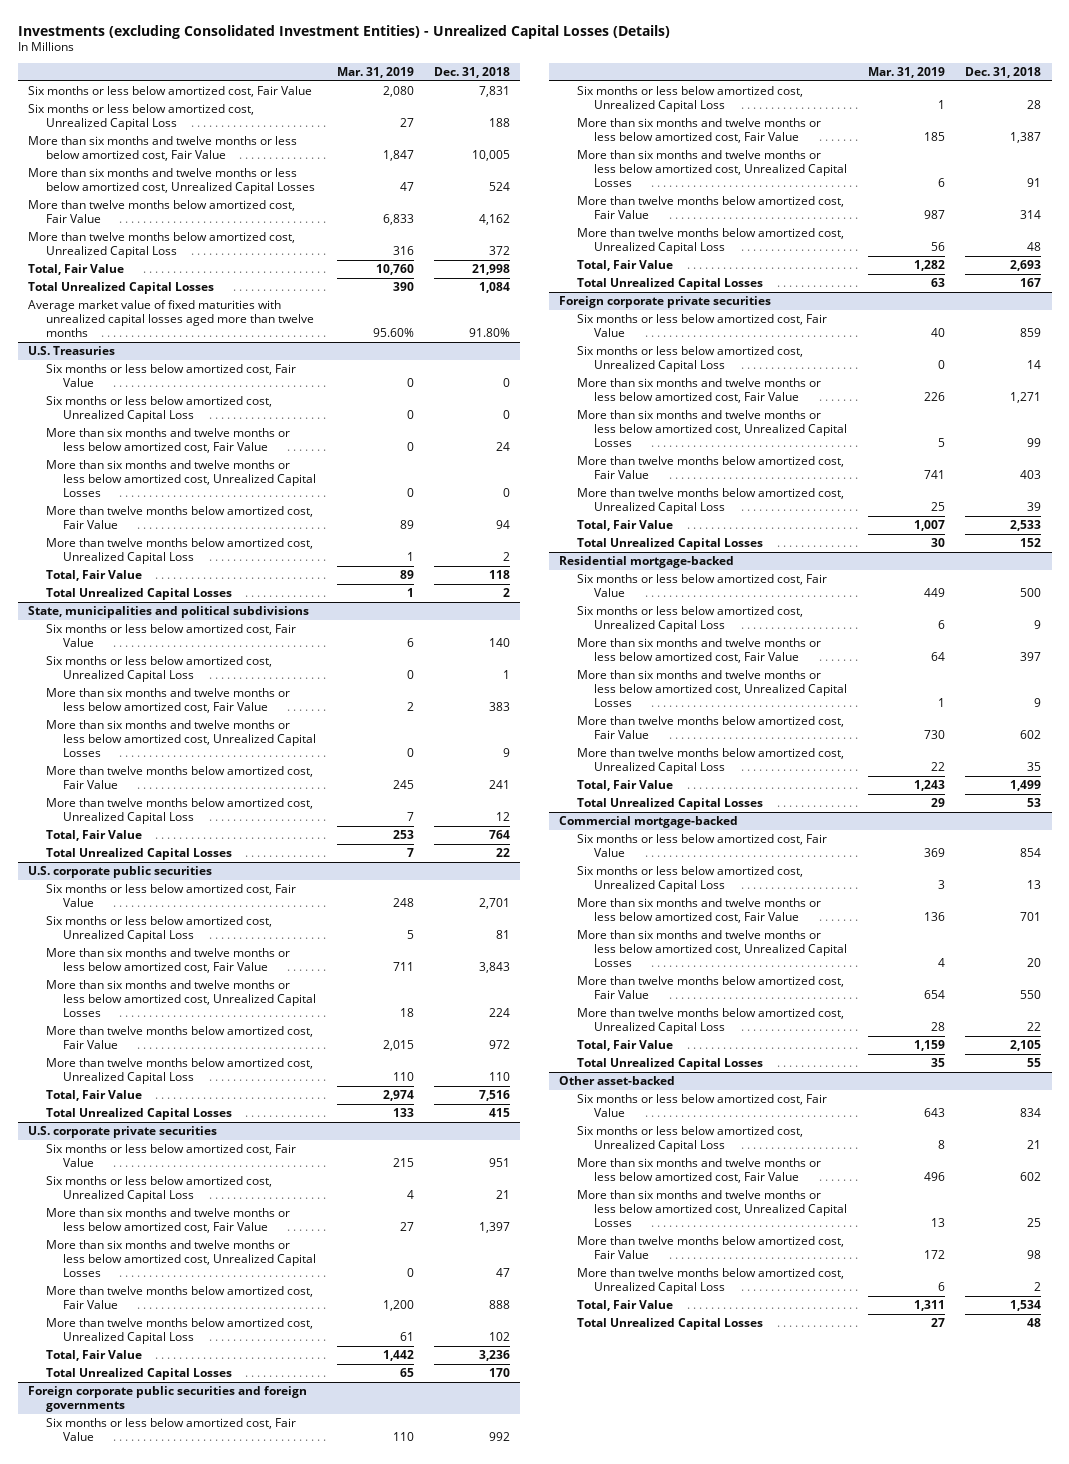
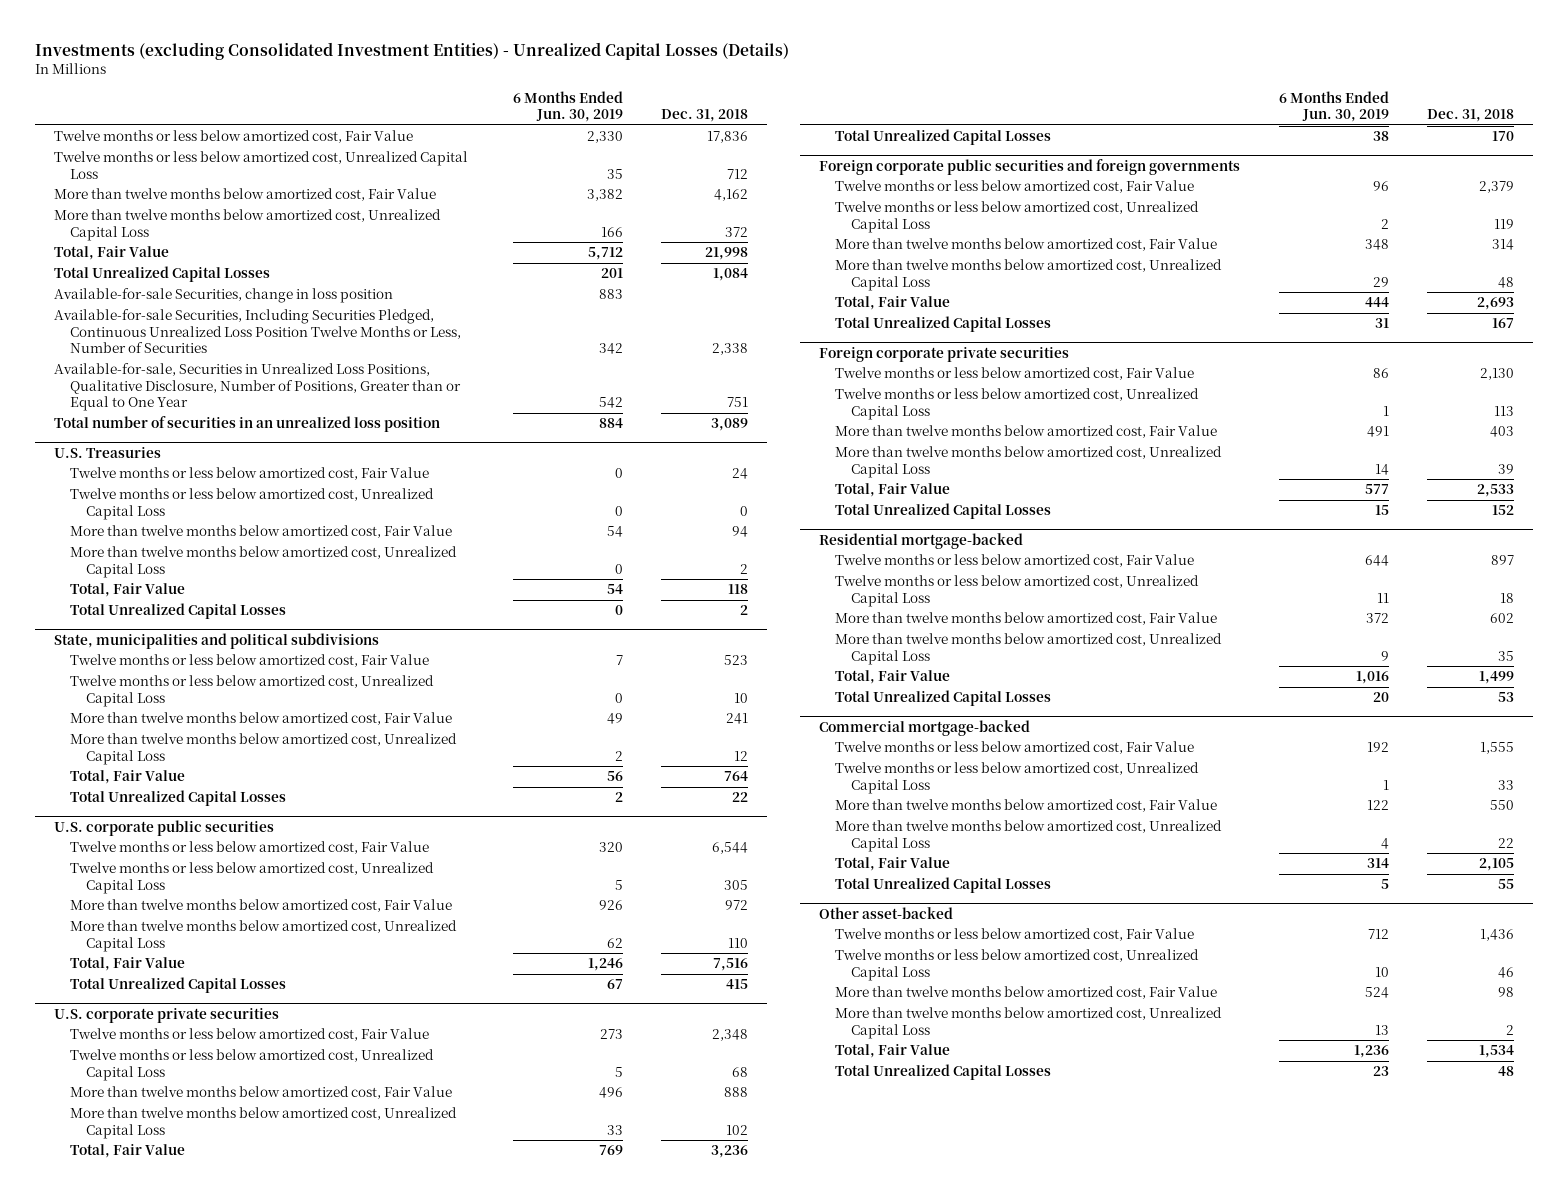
- | Mar. 31, 2019 | Dec. 31, 2018
+ | 6 Months Ended Jun. 30, 2019 | Dec. 31, 2018
- Six months or less below amortized cost, Fair Value | 2,080 | 7,831
- Six months or less below amortized cost, Unrealized Capital Loss | 27 | 188
- More than six months and twelve months or less below amortized cost, Fair Value | 1,847 | 10,005
- More than six months and twelve months or less below amortized cost, Unrealized Capital Losses | 47 | 524
+ Twelve months or less below amortized cost, Fair Value | 2,330 | 17,836
+ Twelve months or less below amortized cost, Unrealized Capital Loss | 35 | 712
- Average market value of fixed maturities with unrealized capital losses aged more than twelve months | 95.60% | 91.80%
+ Available-for-sale Securities, change in loss position | 883 |
+ Available-for-sale Securities, Including Securities Pledged, Continuous Unrealized Loss Position Twelve Months or Less, Number of Securities | 342 | 2,338
+ Available-for-sale, Securities in Unrealized Loss Positions, Qualitative Disclosure, Number of Positions, Greater than or Equal to One Year | 542 | 751
+ Total number of securities in an unrealized loss position | 884 | 3,089
@ U.S. Treasuries
- Six months or less below amortized cost, Fair Value | 0 | 0
- Six months or less below amortized cost, Unrealized Capital Loss | 0 | 0
- More than six months and twelve months or less below amortized cost, Fair Value | 0 | 24
- More than six months and twelve months or less below amortized cost, Unrealized Capital Losses | 0 | 0
+ Twelve months or less below amortized cost, Fair Value | 0 | 24
+ Twelve months or less below amortized cost, Unrealized Capital Loss | 0 | 0
@ State, municipalities and political subdivisions
- Six months or less below amortized cost, Fair Value | 6 | 140
- Six months or less below amortized cost, Unrealized Capital Loss | 0 | 1
- More than six months and twelve months or less below amortized cost, Fair Value | 2 | 383
- More than six months and twelve months or less below amortized cost, Unrealized Capital Losses | 0 | 9
+ Twelve months or less below amortized cost, Fair Value | 7 | 523
+ Twelve months or less below amortized cost, Unrealized Capital Loss | 0 | 10
@ U.S. corporate public securities
- Six months or less below amortized cost, Fair Value | 248 | 2,701
- Six months or less below amortized cost, Unrealized Capital Loss | 5 | 81
- More than six months and twelve months or less below amortized cost, Fair Value | 711 | 3,843
- More than six months and twelve months or less below amortized cost, Unrealized Capital Losses | 18 | 224
+ Twelve months or less below amortized cost, Fair Value | 320 | 6,544
+ Twelve months or less below amortized cost, Unrealized Capital Loss | 5 | 305
@ U.S. corporate private securities
- Six months or less below amortized cost, Fair Value | 215 | 951
- Six months or less below amortized cost, Unrealized Capital Loss | 4 | 21
- More than six months and twelve months or less below amortized cost, Fair Value | 27 | 1,397
- More than six months and twelve months or less below amortized cost, Unrealized Capital Losses | 0 | 47
+ Twelve months or less below amortized cost, Fair Value | 273 | 2,348
+ Twelve months or less below amortized cost, Unrealized Capital Loss | 5 | 68
@ Foreign corporate public securities and foreign governments
- Six months or less below amortized cost, Fair Value | 110 | 992
- Six months or less below amortized cost, Unrealized Capital Loss | 1 | 28
- More than six months and twelve months or less below amortized cost, Fair Value | 185 | 1,387
- More than six months and twelve months or less below amortized cost, Unrealized Capital Losses | 6 | 91
+ Twelve months or less below amortized cost, Fair Value | 96 | 2,379
+ Twelve months or less below amortized cost, Unrealized Capital Loss | 2 | 119
@ Foreign corporate private securities
- Six months or less below amortized cost, Fair Value | 40 | 859
- Six months or less below amortized cost, Unrealized Capital Loss | 0 | 14
- More than six months and twelve months or less below amortized cost, Fair Value | 226 | 1,271
- More than six months and twelve months or less below amortized cost, Unrealized Capital Losses | 5 | 99
+ Twelve months or less below amortized cost, Fair Value | 86 | 2,130
+ Twelve months or less below amortized cost, Unrealized Capital Loss | 1 | 113
@ Residential mortgage-backed
- Six months or less below amortized cost, Fair Value | 449 | 500
- Six months or less below amortized cost, Unrealized Capital Loss | 6 | 9
- More than six months and twelve months or less below amortized cost, Fair Value | 64 | 397
- More than six months and twelve months or less below amortized cost, Unrealized Capital Losses | 1 | 9
+ Twelve months or less below amortized cost, Fair Value | 644 | 897
+ Twelve months or less below amortized cost, Unrealized Capital Loss | 11 | 18
@ Commercial mortgage-backed
- Six months or less below amortized cost, Fair Value | 369 | 854
- Six months or less below amortized cost, Unrealized Capital Loss | 3 | 13
- More than six months and twelve months or less below amortized cost, Fair Value | 136 | 701
- More than six months and twelve months or less below amortized cost, Unrealized Capital Losses | 4 | 20
+ Twelve months or less below amortized cost, Fair Value | 192 | 1,555
+ Twelve months or less below amortized cost, Unrealized Capital Loss | 1 | 33
@ Other asset-backed
- Six months or less below amortized cost, Fair Value | 643 | 834
- Six months or less below amortized cost, Unrealized Capital Loss | 8 | 21
- More than six months and twelve months or less below amortized cost, Fair Value | 496 | 602
- More than six months and twelve months or less below amortized cost, Unrealized Capital Losses | 13 | 25
+ Twelve months or less below amortized cost, Fair Value | 712 | 1,436
+ Twelve months or less below amortized cost, Unrealized Capital Loss | 10 | 46

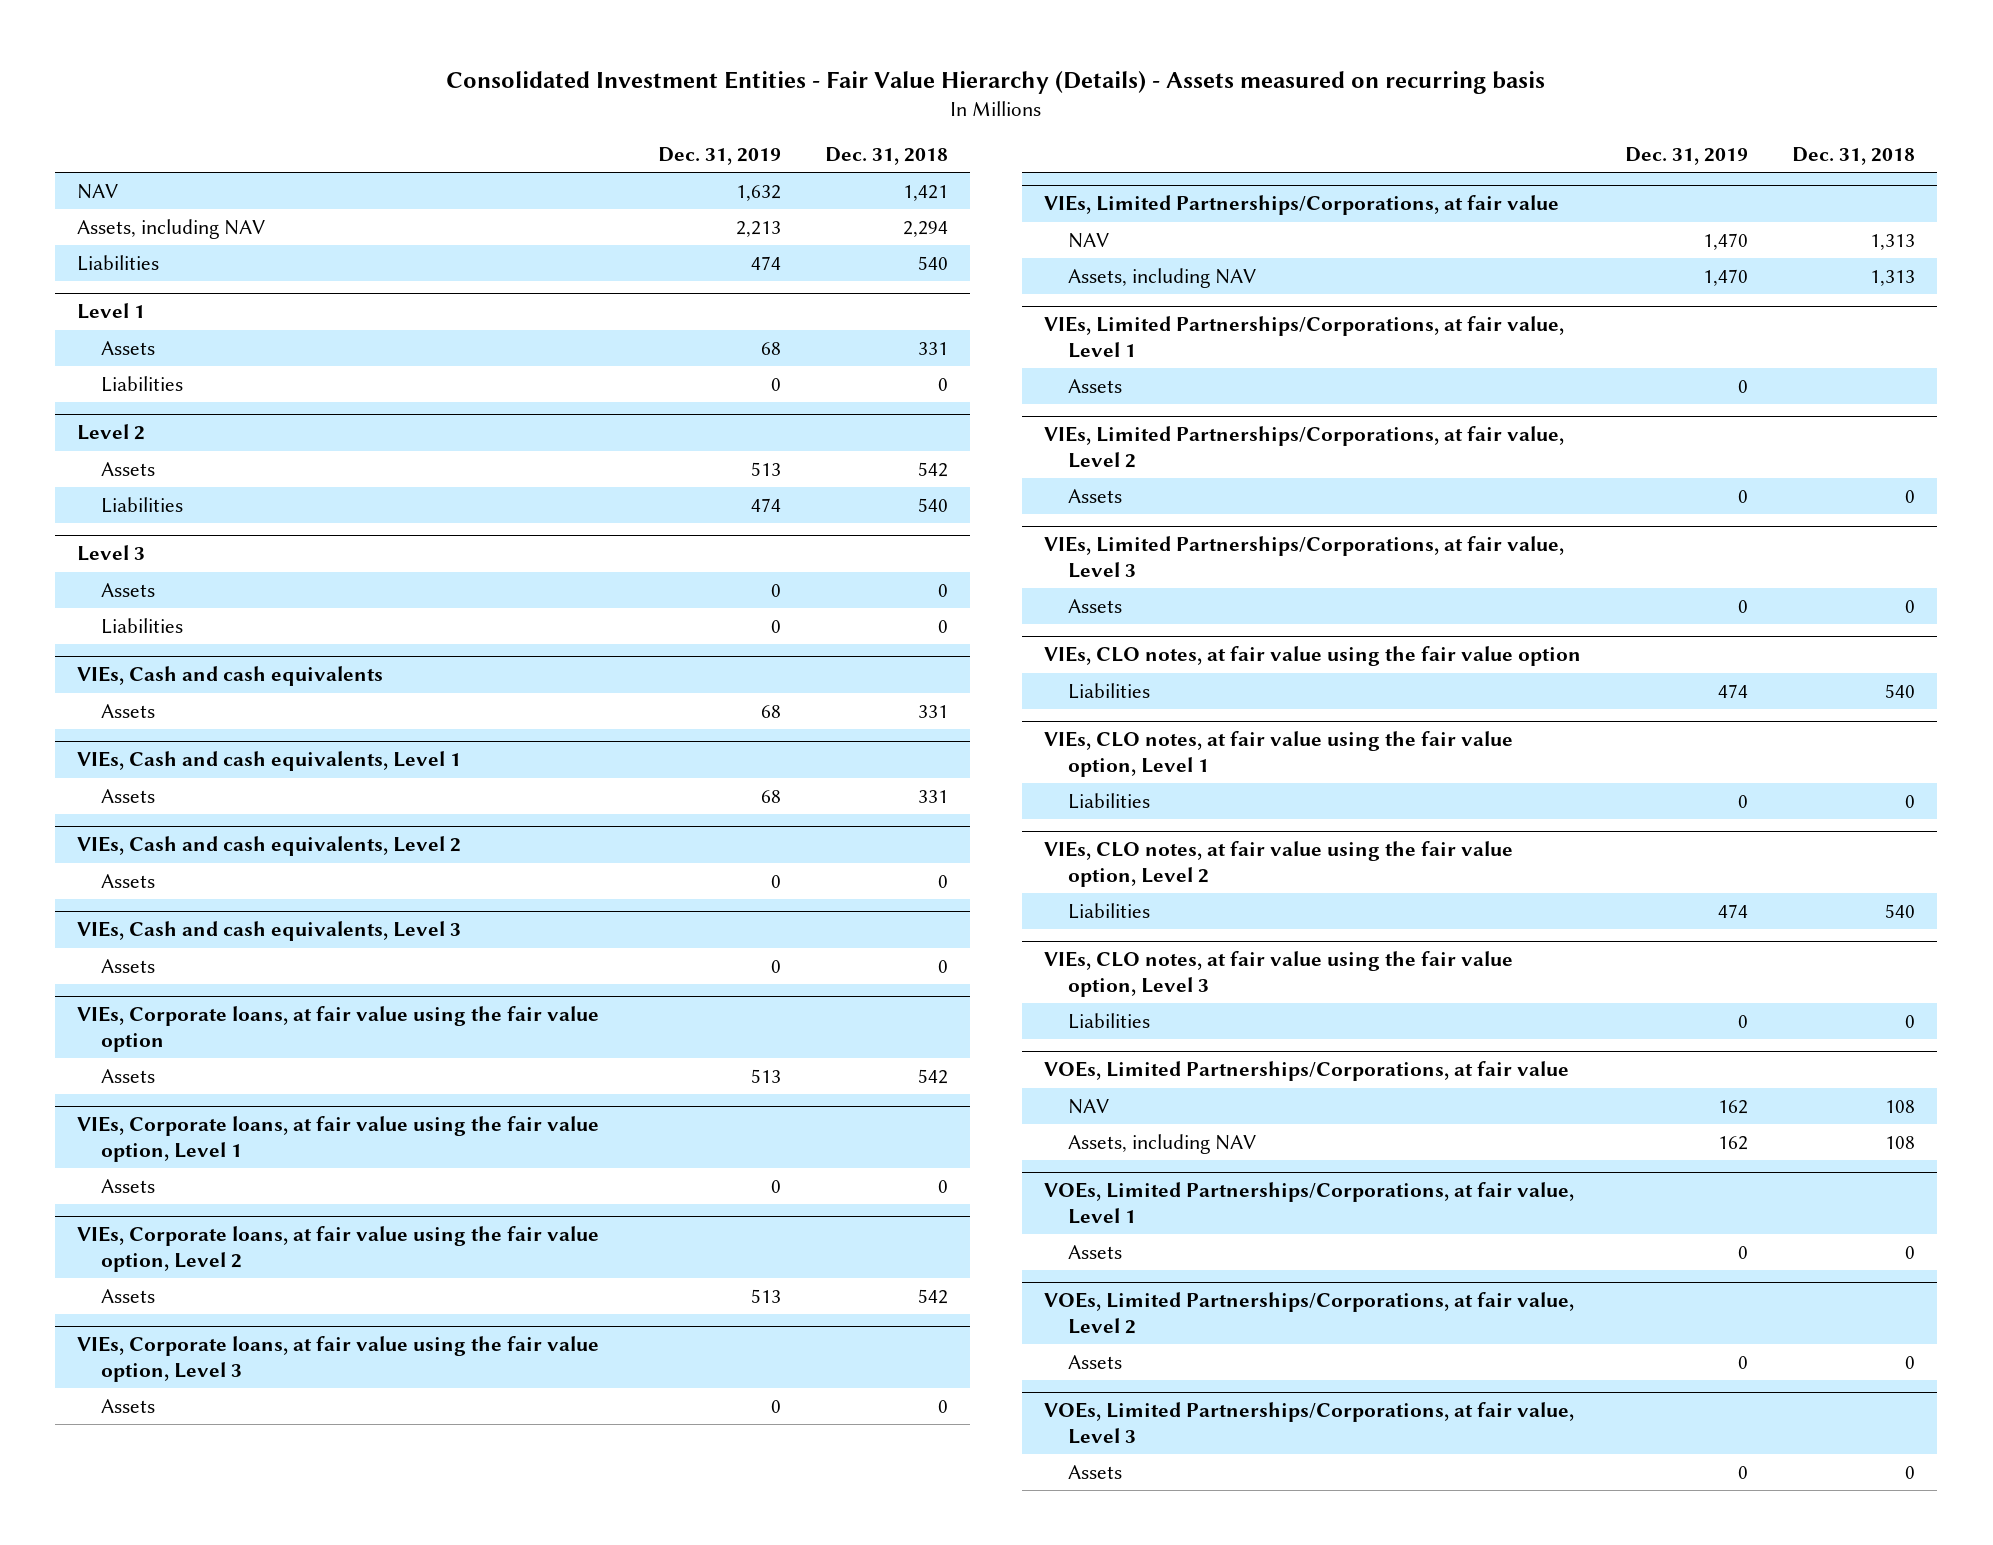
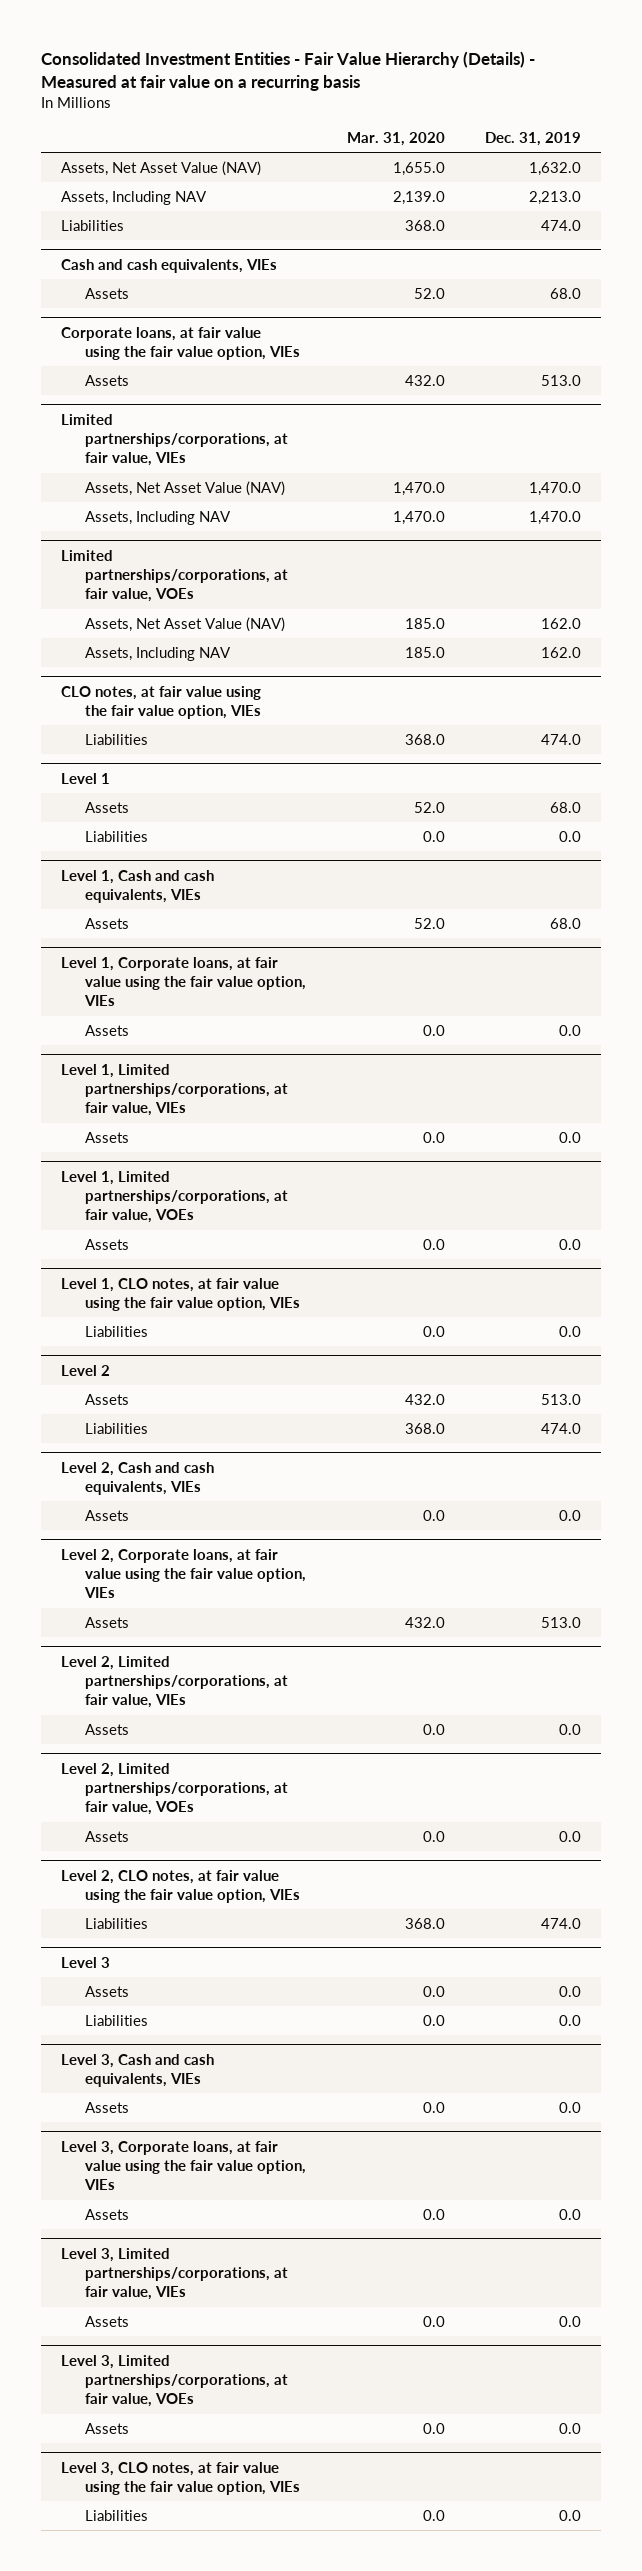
- Consolidated Investment Entities - Fair Value Hierarchy (Details) - Assets measured on recurring basis
+ Consolidated Investment Entities - Fair Value Hierarchy (Details) - Measured at fair value on a recurring basis
- | Dec. 31, 2019 | Dec. 31, 2018
+ | Mar. 31, 2020 | Dec. 31, 2019
- NAV | 1,632 | 1,421
- Assets, including NAV | 2,213 | 2,294
- Liabilities | 474 | 540
+ Assets, Net Asset Value (NAV) | 1,655.0 | 1,632.0
+ Assets, Including NAV | 2,139.0 | 2,213.0
+ Liabilities | 368.0 | 474.0
+ Cash and cash equivalents, VIEs
+ Assets | 52.0 | 68.0
+ Corporate loans, at fair value using the fair value option, VIEs
+ Assets | 432.0 | 513.0
+ Limited partnerships/corporations, at fair value, VIEs
+ Assets, Net Asset Value (NAV) | 1,470.0 | 1,470.0
+ Assets, Including NAV | 1,470.0 | 1,470.0
+ Limited partnerships/corporations, at fair value, VOEs
+ Assets, Net Asset Value (NAV) | 185.0 | 162.0
+ Assets, Including NAV | 185.0 | 162.0
+ CLO notes, at fair value using the fair value option, VIEs
+ Liabilities | 368.0 | 474.0
@ Level 1
- Assets | 68 | 331
- Liabilities | 0 | 0
+ Assets | 52.0 | 68.0
+ Liabilities | 0.0 | 0.0
+ Level 1, Cash and cash equivalents, VIEs
+ Assets | 52.0 | 68.0
+ Level 1, Corporate loans, at fair value using the fair value option, VIEs
+ Assets | 0.0 | 0.0
+ Level 1, Limited partnerships/corporations, at fair value, VIEs
+ Assets | 0.0 | 0.0
+ Level 1, Limited partnerships/corporations, at fair value, VOEs
+ Assets | 0.0 | 0.0
+ Level 1, CLO notes, at fair value using the fair value option, VIEs
+ Liabilities | 0.0 | 0.0
@ Level 2
- Assets | 513 | 542
- Liabilities | 474 | 540
+ Assets | 432.0 | 513.0
+ Liabilities | 368.0 | 474.0
+ Level 2, Cash and cash equivalents, VIEs
+ Assets | 0.0 | 0.0
+ Level 2, Corporate loans, at fair value using the fair value option, VIEs
+ Assets | 432.0 | 513.0
+ Level 2, Limited partnerships/corporations, at fair value, VIEs
+ Assets | 0.0 | 0.0
+ Level 2, Limited partnerships/corporations, at fair value, VOEs
+ Assets | 0.0 | 0.0
+ Level 2, CLO notes, at fair value using the fair value option, VIEs
+ Liabilities | 368.0 | 474.0
@ Level 3
- Assets | 0 | 0
- Liabilities | 0 | 0
- VIEs, Cash and cash equivalents
- Assets | 68 | 331
- VIEs, Cash and cash equivalents, Level 1
- Assets | 68 | 331
- VIEs, Cash and cash equivalents, Level 2
- Assets | 0 | 0
- VIEs, Cash and cash equivalents, Level 3
- Assets | 0 | 0
- VIEs, Corporate loans, at fair value using the fair value option
- Assets | 513 | 542
- VIEs, Corporate loans, at fair value using the fair value option, Level 1
- Assets | 0 | 0
- VIEs, Corporate loans, at fair value using the fair value option, Level 2
- Assets | 513 | 542
- VIEs, Corporate loans, at fair value using the fair value option, Level 3
- Assets | 0 | 0
- VIEs, Limited Partnerships/Corporations, at fair value
- NAV | 1,470 | 1,313
- Assets, including NAV | 1,470 | 1,313
- VIEs, Limited Partnerships/Corporations, at fair value, Level 1
- Assets | 0 |
- VIEs, Limited Partnerships/Corporations, at fair value, Level 2
- Assets | 0 | 0
- VIEs, Limited Partnerships/Corporations, at fair value, Level 3
- Assets | 0 | 0
- VIEs, CLO notes, at fair value using the fair value option
- Liabilities | 474 | 540
- VIEs, CLO notes, at fair value using the fair value option, Level 1
- Liabilities | 0 | 0
- VIEs, CLO notes, at fair value using the fair value option, Level 2
- Liabilities | 474 | 540
- VIEs, CLO notes, at fair value using the fair value option, Level 3
- Liabilities | 0 | 0
- VOEs, Limited Partnerships/Corporations, at fair value
- NAV | 162 | 108
- Assets, including NAV | 162 | 108
- VOEs, Limited Partnerships/Corporations, at fair value, Level 1
- Assets | 0 | 0
- VOEs, Limited Partnerships/Corporations, at fair value, Level 2
- Assets | 0 | 0
- VOEs, Limited Partnerships/Corporations, at fair value, Level 3
- Assets | 0 | 0
@ Level 3
+ Assets | 0.0 | 0.0
+ Liabilities | 0.0 | 0.0
+ Level 3, Cash and cash equivalents, VIEs
+ Assets | 0.0 | 0.0
+ Level 3, Corporate loans, at fair value using the fair value option, VIEs
+ Assets | 0.0 | 0.0
+ Level 3, Limited partnerships/corporations, at fair value, VIEs
+ Assets | 0.0 | 0.0
+ Level 3, Limited partnerships/corporations, at fair value, VOEs
+ Assets | 0.0 | 0.0
+ Level 3, CLO notes, at fair value using the fair value option, VIEs
+ Liabilities | 0.0 | 0.0

